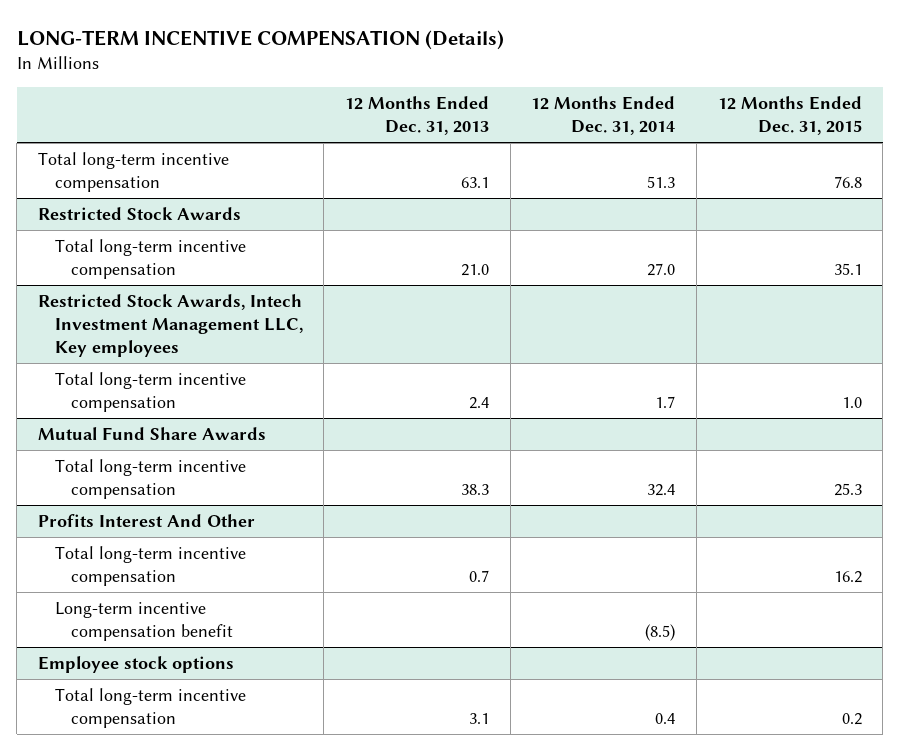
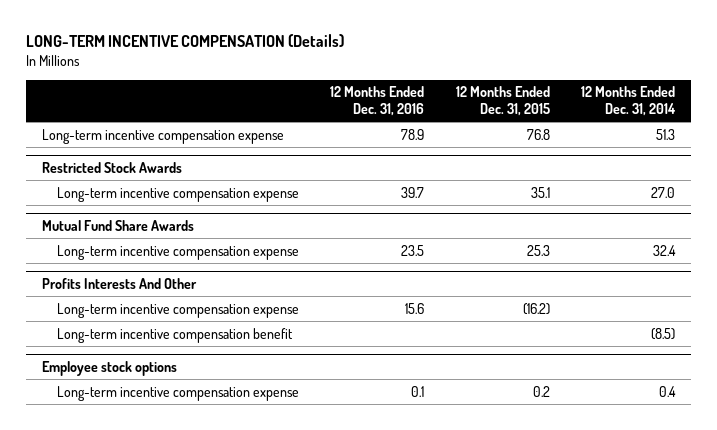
- | 12 Months Ended Dec. 31, 2013 | 12 Months Ended Dec. 31, 2014 | 12 Months Ended Dec. 31, 2015
+ | 12 Months Ended Dec. 31, 2016 | 12 Months Ended Dec. 31, 2015 | 12 Months Ended Dec. 31, 2014
- Total long-term incentive compensation | 63.1 | 51.3 | 76.8
+ Long-term incentive compensation expense | 78.9 | 76.8 | 51.3
@ Restricted Stock Awards
- Total long-term incentive compensation | 21.0 | 27.0 | 35.1
- Restricted Stock Awards, Intech Investment Management LLC, Key employees
- Total long-term incentive compensation | 2.4 | 1.7 | 1.0
@ Restricted Stock Awards
+ Long-term incentive compensation expense | 39.7 | 35.1 | 27.0
@ Mutual Fund Share Awards
- Total long-term incentive compensation | 38.3 | 32.4 | 25.3
- Profits Interest And Other
- Total long-term incentive compensation | 0.7 | | 16.2
@ Mutual Fund Share Awards
+ Long-term incentive compensation expense | 23.5 | 25.3 | 32.4
+ Profits Interests And Other
+ Long-term incentive compensation expense | 15.6 | (16.2) |
@ Employee stock options
- Total long-term incentive compensation | 3.1 | 0.4 | 0.2
+ Long-term incentive compensation expense | 0.1 | 0.2 | 0.4

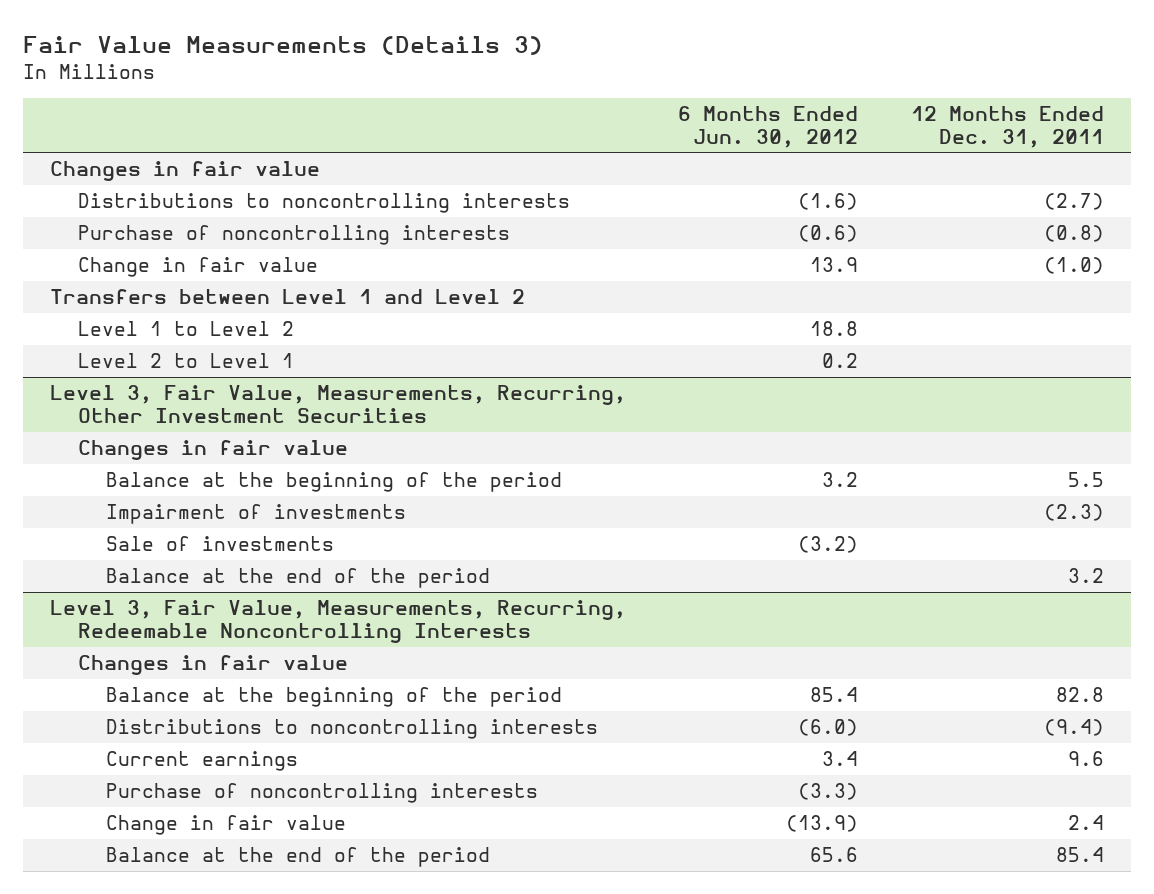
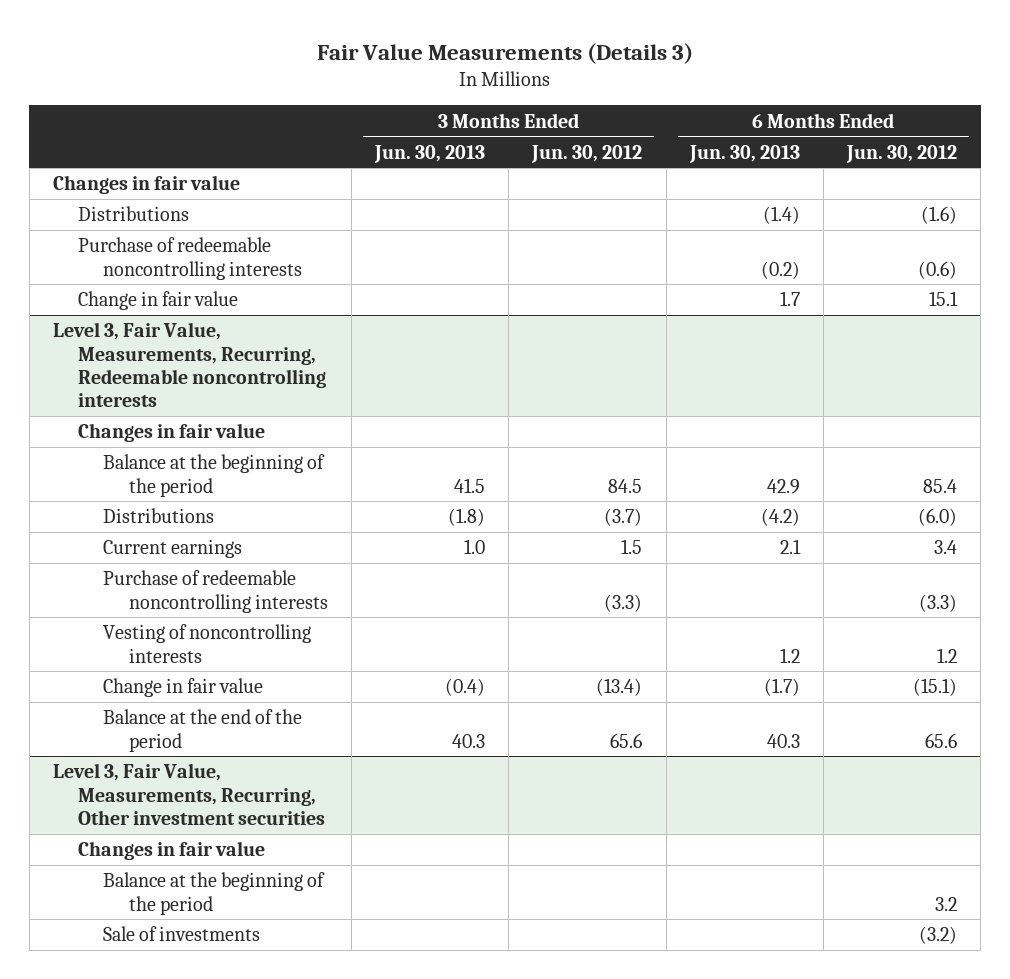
- | 6 Months Ended Jun. 30, 2012 | 12 Months Ended Dec. 31, 2011
+ | 3 Months Ended Jun. 30, 2013 | 3 Months Ended Jun. 30, 2012 | 6 Months Ended Jun. 30, 2013 | 6 Months Ended Jun. 30, 2012
- Distributions to noncontrolling interests | (1.6) | (2.7)
- Purchase of noncontrolling interests | (0.6) | (0.8)
- Change in fair value | 13.9 | (1.0)
- Transfers between Level 1 and Level 2
- Level 1 to Level 2 | 18.8 |
- Level 2 to Level 1 | 0.2 |
- Level 3, Fair Value, Measurements, Recurring, Other Investment Securities
- Changes in fair value
- Balance at the beginning of the period | 3.2 | 5.5
- Impairment of investments | | (2.3)
- Sale of investments | (3.2) |
- Balance at the end of the period | | 3.2
- Level 3, Fair Value, Measurements, Recurring, Redeemable Noncontrolling Interests
+ Distributions | | | (1.4) | (1.6)
+ Purchase of redeemable noncontrolling interests | | | (0.2) | (0.6)
+ Change in fair value | | | 1.7 | 15.1
+ Level 3, Fair Value, Measurements, Recurring, Redeemable noncontrolling interests
- Distributions to noncontrolling interests | (6.0) | (9.4)
+ Distributions | (1.8) | (3.7) | (4.2) | (6.0)
- Purchase of noncontrolling interests | (3.3) |
- Change in fair value | (13.9) | 2.4
+ Purchase of redeemable noncontrolling interests | | (3.3) | | (3.3)
+ Vesting of noncontrolling interests | | | 1.2 | 1.2
+ Change in fair value | (0.4) | (13.4) | (1.7) | (15.1)
+ Level 3, Fair Value, Measurements, Recurring, Other investment securities
+ Changes in fair value
+ Balance at the beginning of the period | | | | 3.2
+ Sale of investments | | | | (3.2)

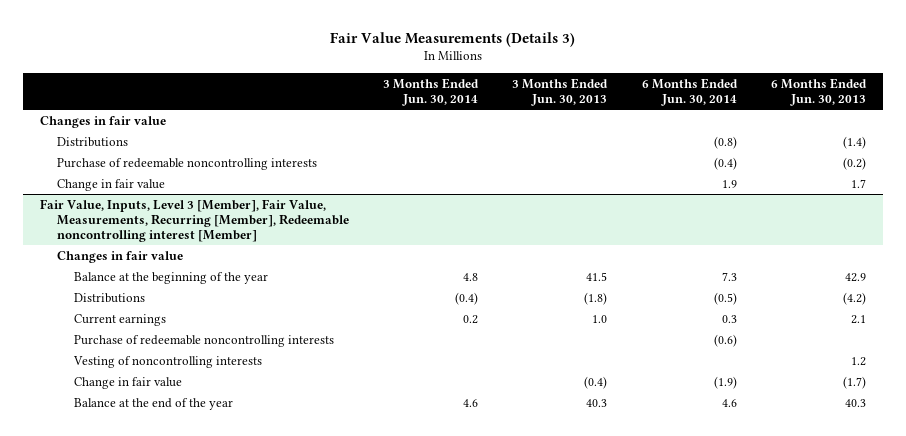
- | 3 Months Ended Jun. 30, 2013 | 3 Months Ended Jun. 30, 2012 | 6 Months Ended Jun. 30, 2013 | 6 Months Ended Jun. 30, 2012
+ | 3 Months Ended Jun. 30, 2014 | 3 Months Ended Jun. 30, 2013 | 6 Months Ended Jun. 30, 2014 | 6 Months Ended Jun. 30, 2013
- Level 3, Fair Value, Measurements, Recurring, Redeemable noncontrolling interests
+ Fair Value, Inputs, Level 3 [Member], Fair Value, Measurements, Recurring [Member], Redeemable noncontrolling interest [Member]
- Balance at the beginning of the period | 41.5 | 84.5 | 42.9 | 85.4
+ Balance at the beginning of the year | 4.8 | 41.5 | 7.3 | 42.9
- Balance at the end of the period | 40.3 | 65.6 | 40.3 | 65.6
- Level 3, Fair Value, Measurements, Recurring, Other investment securities
- Changes in fair value
- Balance at the beginning of the period | | | | 3.2
- Sale of investments | | | | (3.2)
+ Balance at the end of the year | 4.6 | 40.3 | 4.6 | 40.3

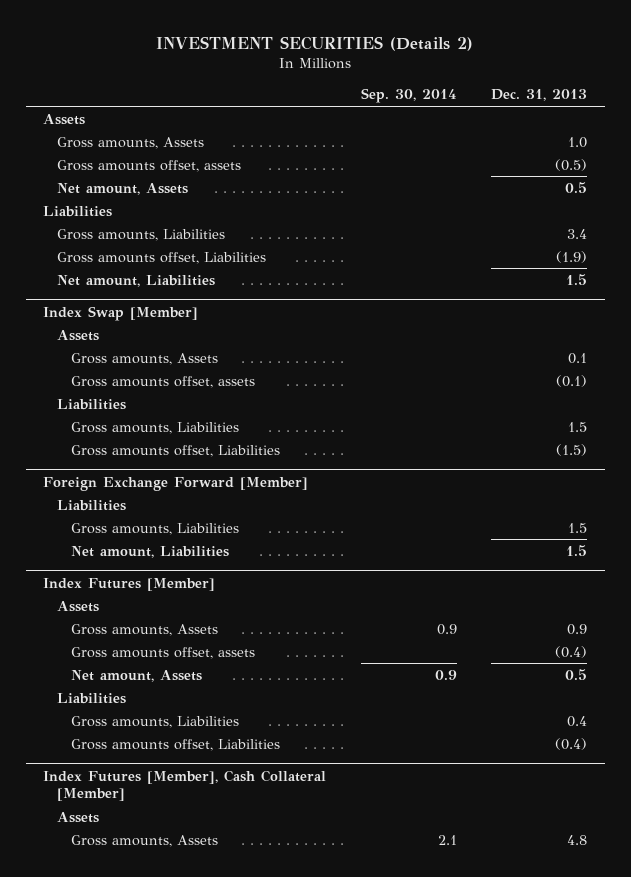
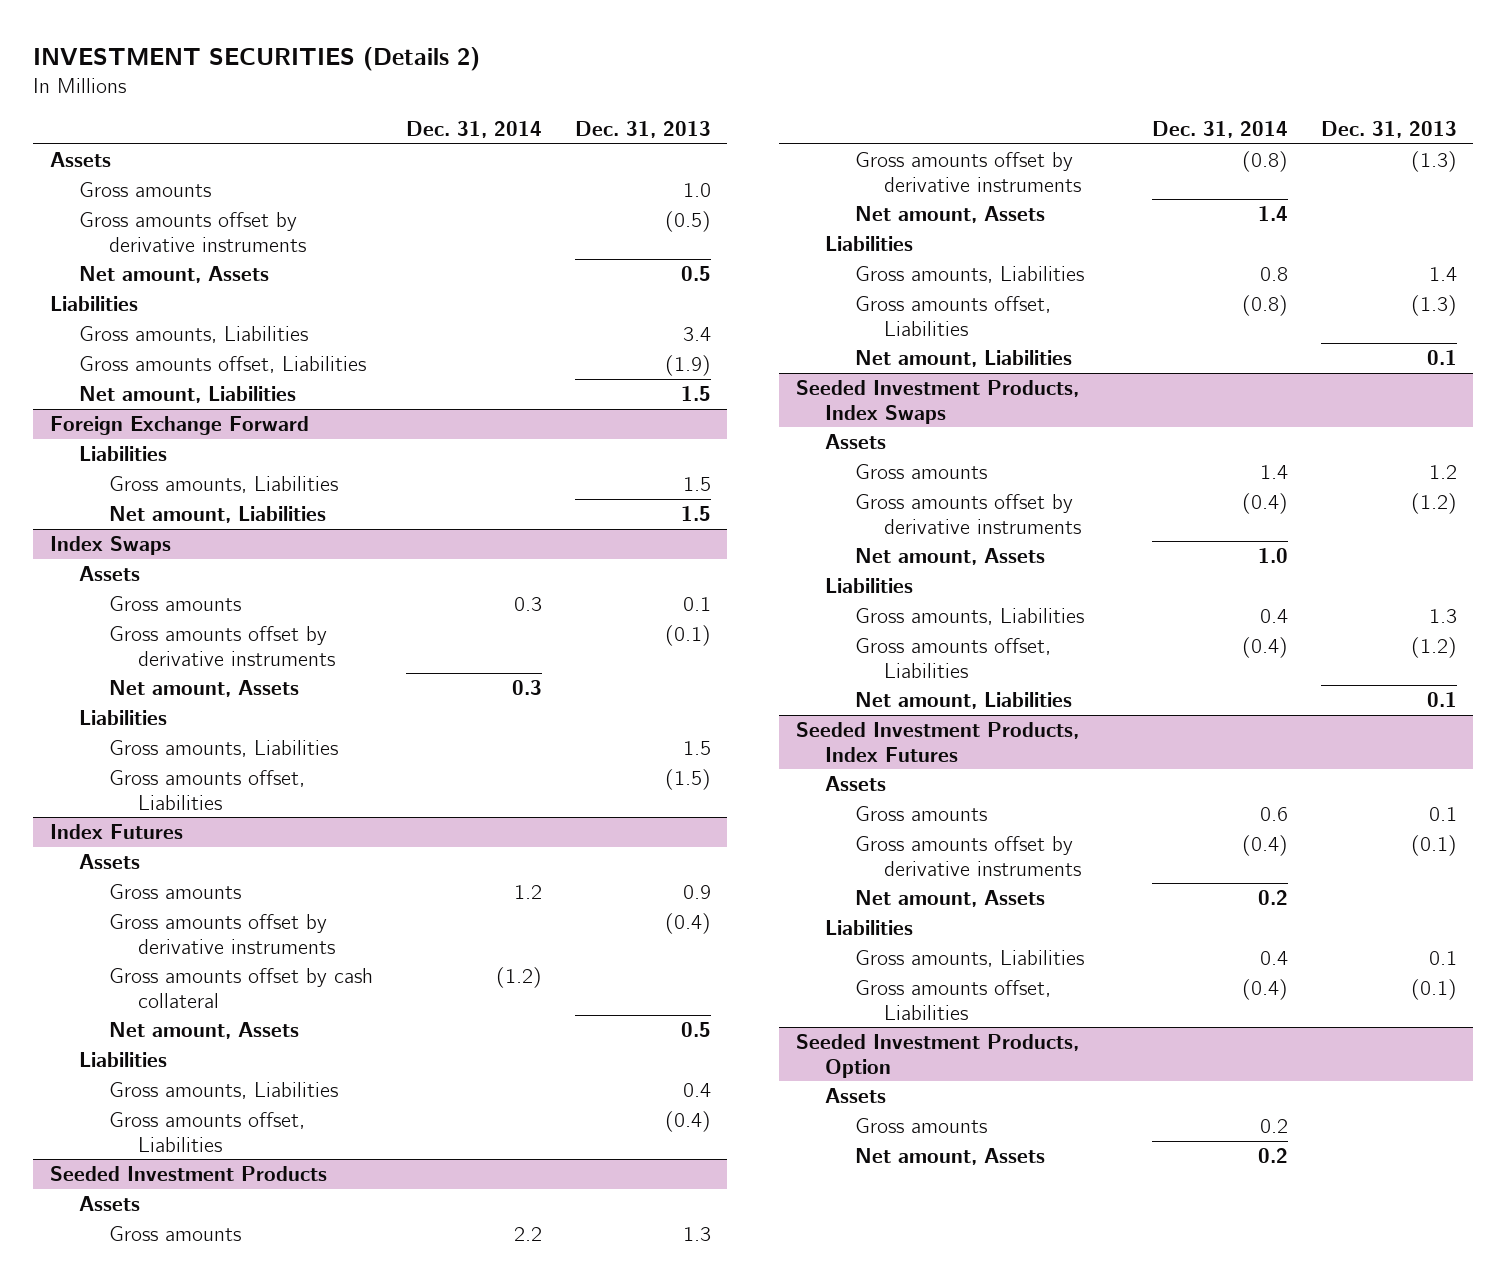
- | Sep. 30, 2014 | Dec. 31, 2013
+ | Dec. 31, 2014 | Dec. 31, 2013
- Gross amounts, Assets | | 1.0
- Gross amounts offset, assets | | (0.5)
+ Gross amounts | | 1.0
+ Gross amounts offset by derivative instruments | | (0.5)
- Index Swap [Member]
- Assets
- Gross amounts, Assets | | 0.1
- Gross amounts offset, assets | | (0.1)
+ Foreign Exchange Forward
- Gross amounts offset, Liabilities | | (1.5)
- Foreign Exchange Forward [Member]
+ Net amount, Liabilities | | 1.5
+ Index Swaps
+ Assets
+ Gross amounts | 0.3 | 0.1
+ Gross amounts offset by derivative instruments | | (0.1)
+ Net amount, Assets | 0.3 |
- Net amount, Liabilities | | 1.5
- Index Futures [Member]
+ Gross amounts offset, Liabilities | | (1.5)
+ Index Futures
- Gross amounts, Assets | 0.9 | 0.9
- Gross amounts offset, assets | | (0.4)
+ Gross amounts | 1.2 | 0.9
+ Gross amounts offset by derivative instruments | | (0.4)
+ Gross amounts offset by cash collateral | (1.2) |
- Index Futures [Member], Cash Collateral [Member]
+ Seeded Investment Products
- Gross amounts, Assets | 2.1 | 4.8
+ Gross amounts | 2.2 | 1.3
+ Gross amounts offset by derivative instruments | (0.8) | (1.3)
+ Net amount, Assets | 1.4 |
+ Liabilities
+ Gross amounts, Liabilities | 0.8 | 1.4
+ Gross amounts offset, Liabilities | (0.8) | (1.3)
+ Net amount, Liabilities | | 0.1
+ Seeded Investment Products, Index Swaps
+ Assets
+ Gross amounts | 1.4 | 1.2
+ Gross amounts offset by derivative instruments | (0.4) | (1.2)
+ Net amount, Assets | 1.0 |
+ Liabilities
+ Gross amounts, Liabilities | 0.4 | 1.3
+ Gross amounts offset, Liabilities | (0.4) | (1.2)
+ Net amount, Liabilities | | 0.1
+ Seeded Investment Products, Index Futures
+ Assets
+ Gross amounts | 0.6 | 0.1
+ Gross amounts offset by derivative instruments | (0.4) | (0.1)
+ Net amount, Assets | 0.2 |
+ Liabilities
+ Gross amounts, Liabilities | 0.4 | 0.1
+ Gross amounts offset, Liabilities | (0.4) | (0.1)
+ Seeded Investment Products, Option
+ Assets
+ Gross amounts | 0.2 |
+ Net amount, Assets | 0.2 |

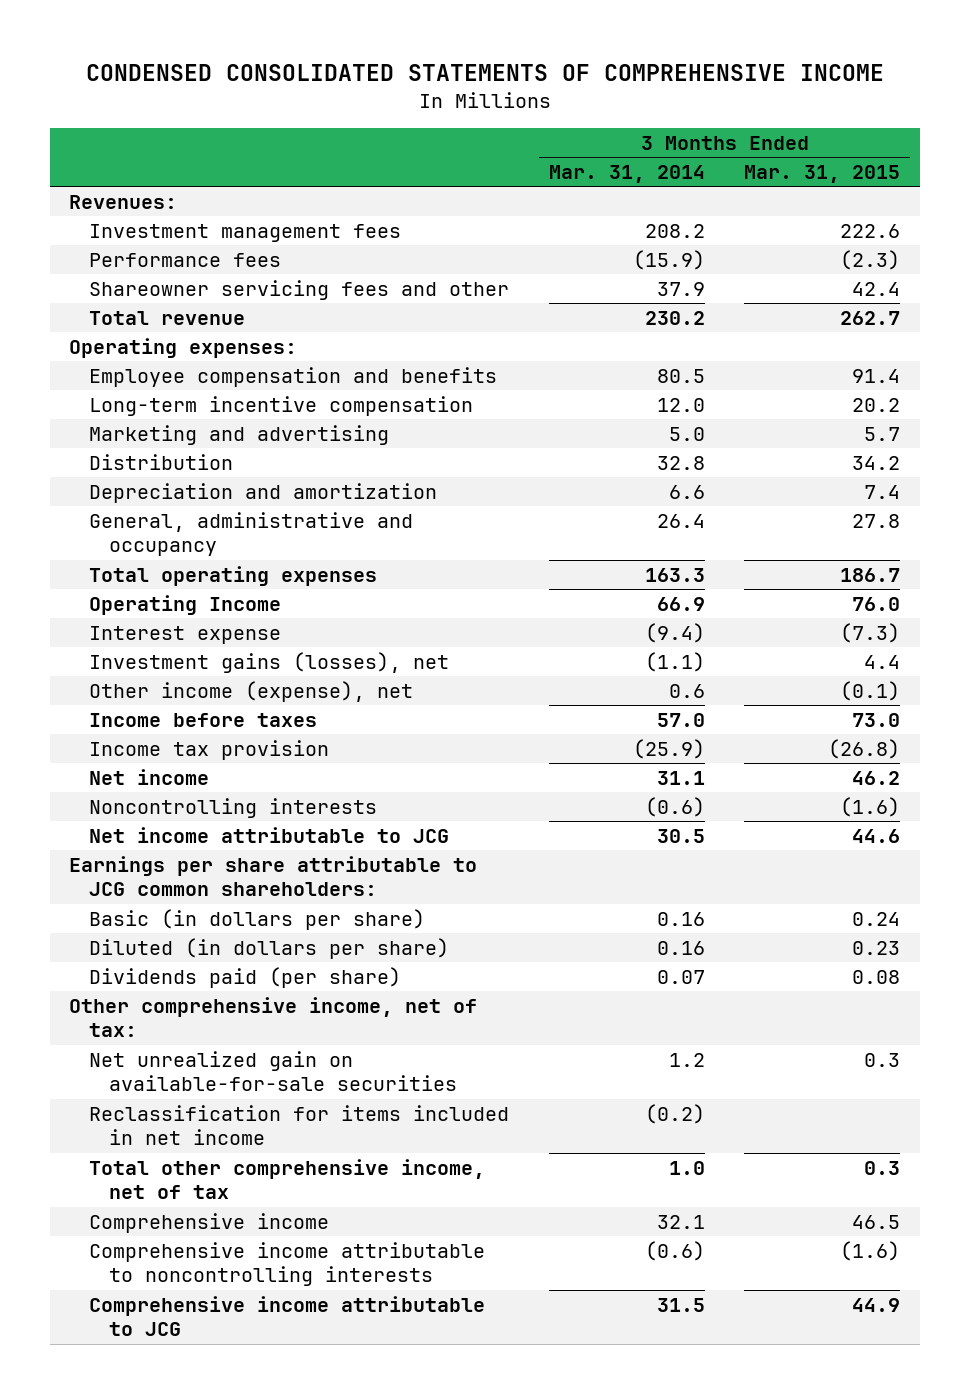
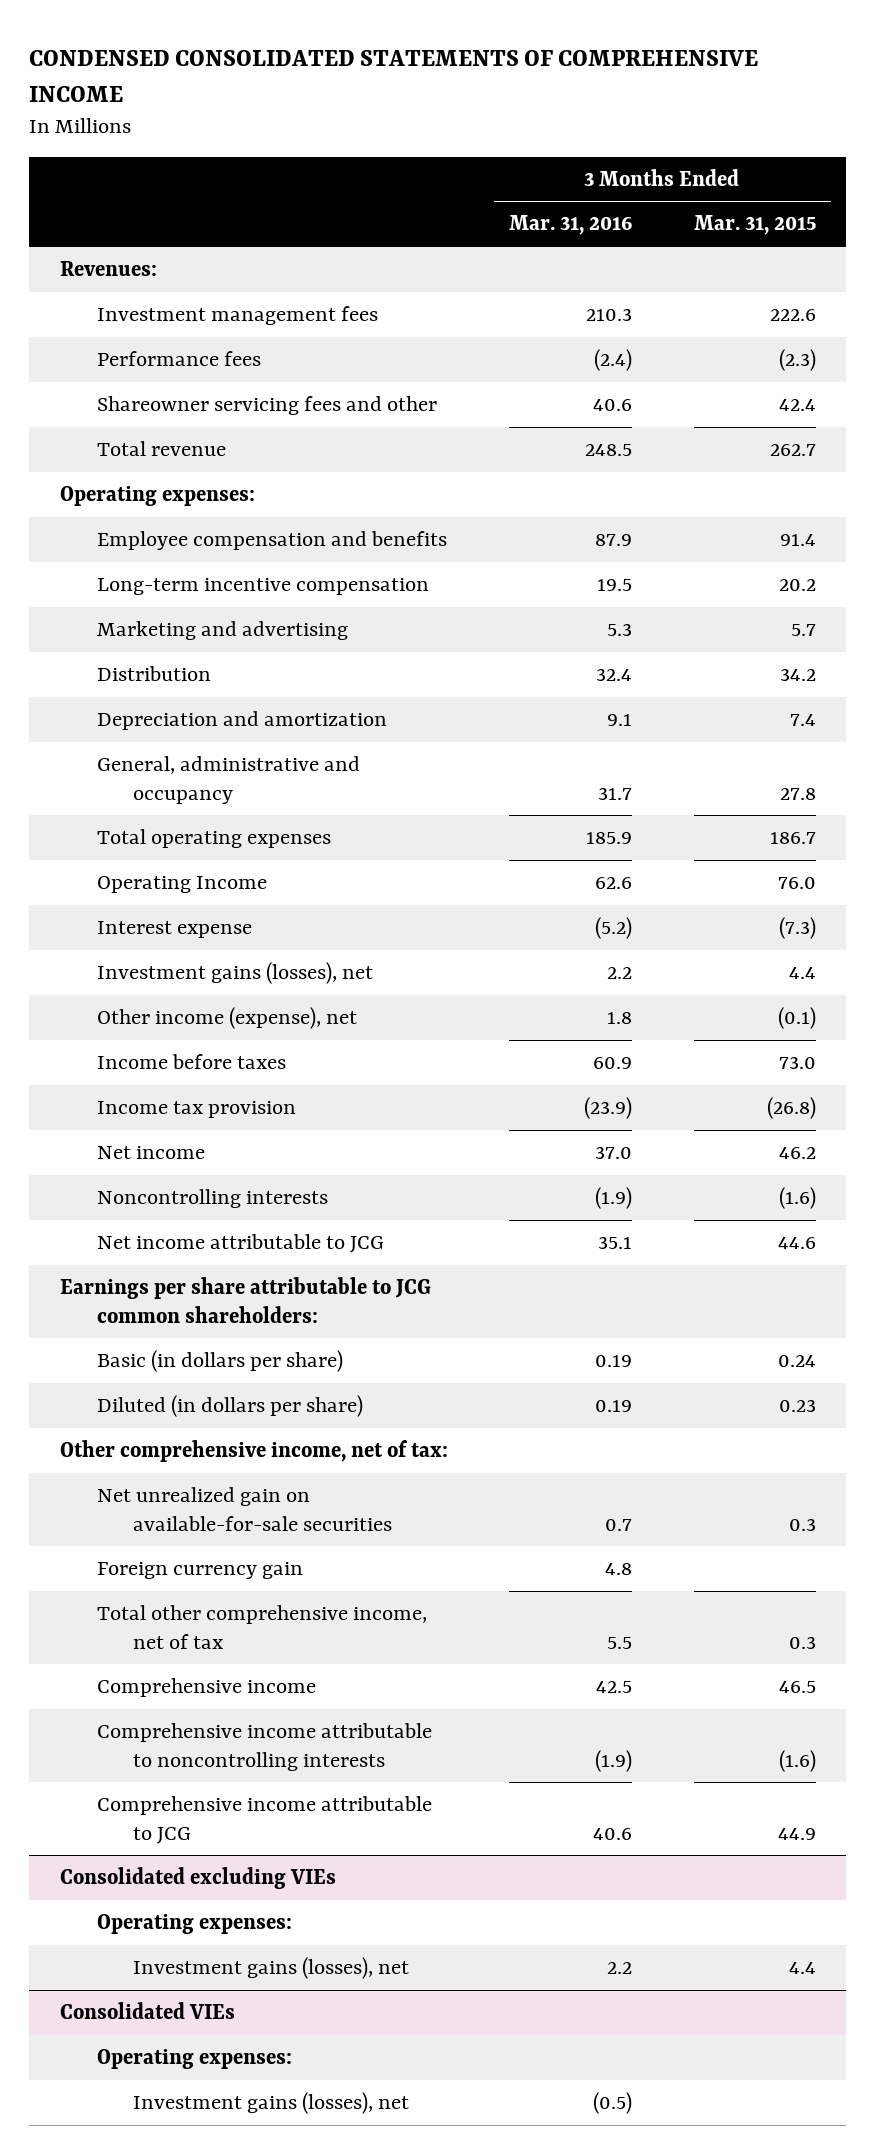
- | 3 Months Ended Mar. 31, 2014 | 3 Months Ended Mar. 31, 2015
+ | 3 Months Ended Mar. 31, 2016 | 3 Months Ended Mar. 31, 2015
- Dividends paid (per share) | 0.07 | 0.08
- Reclassification for items included in net income | (0.2) |
+ Foreign currency gain | 4.8 |
+ Consolidated excluding VIEs
+ Operating expenses:
+ Investment gains (losses), net | 2.2 | 4.4
+ Consolidated VIEs
+ Operating expenses:
+ Investment gains (losses), net | (0.5) |

